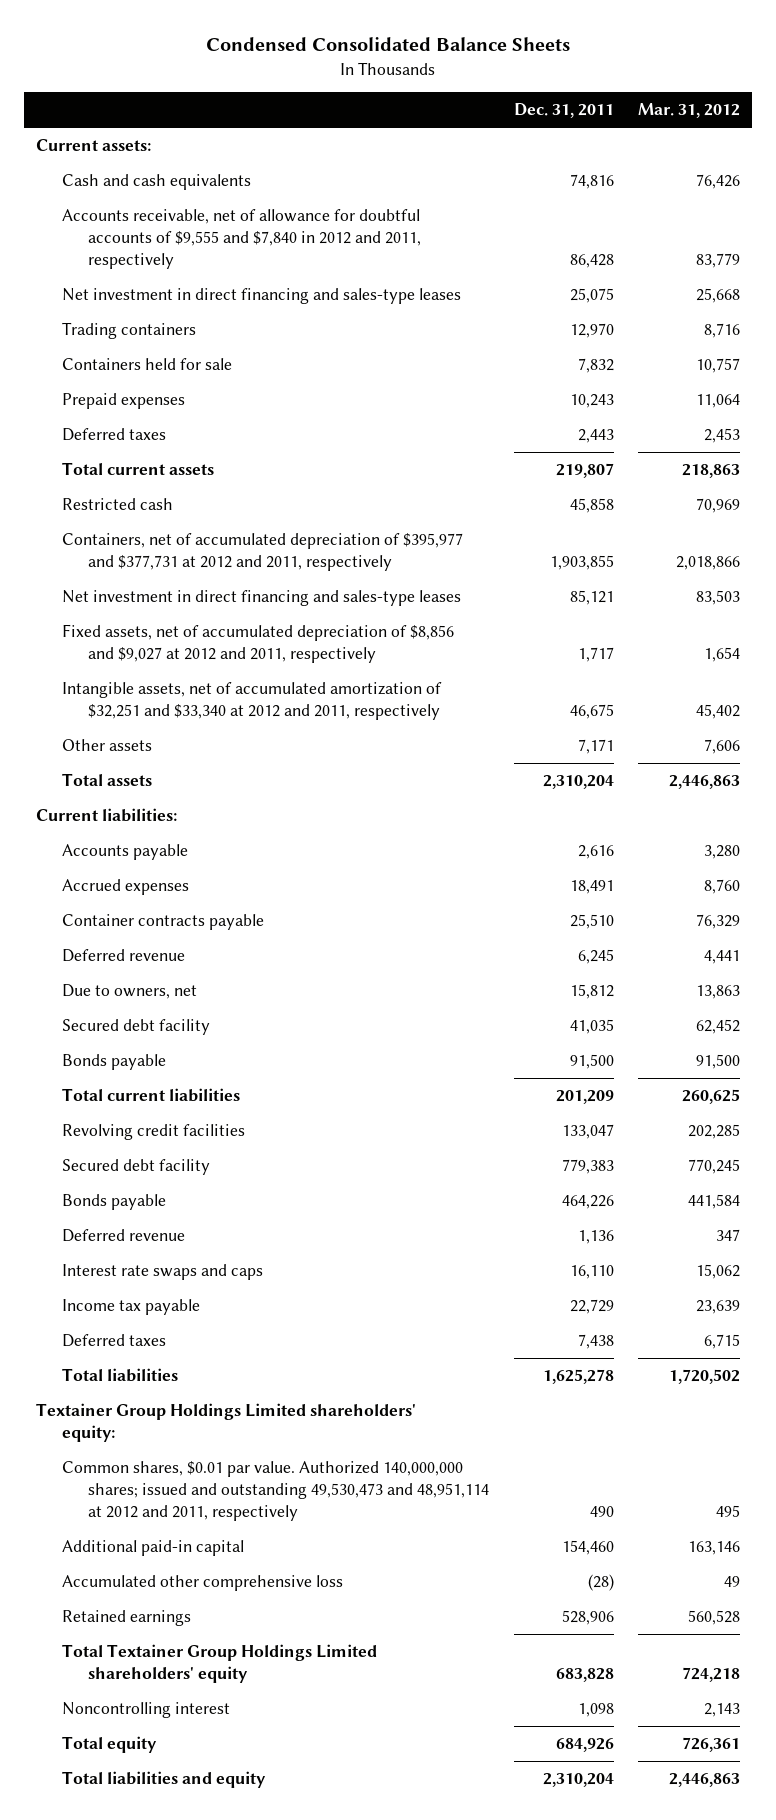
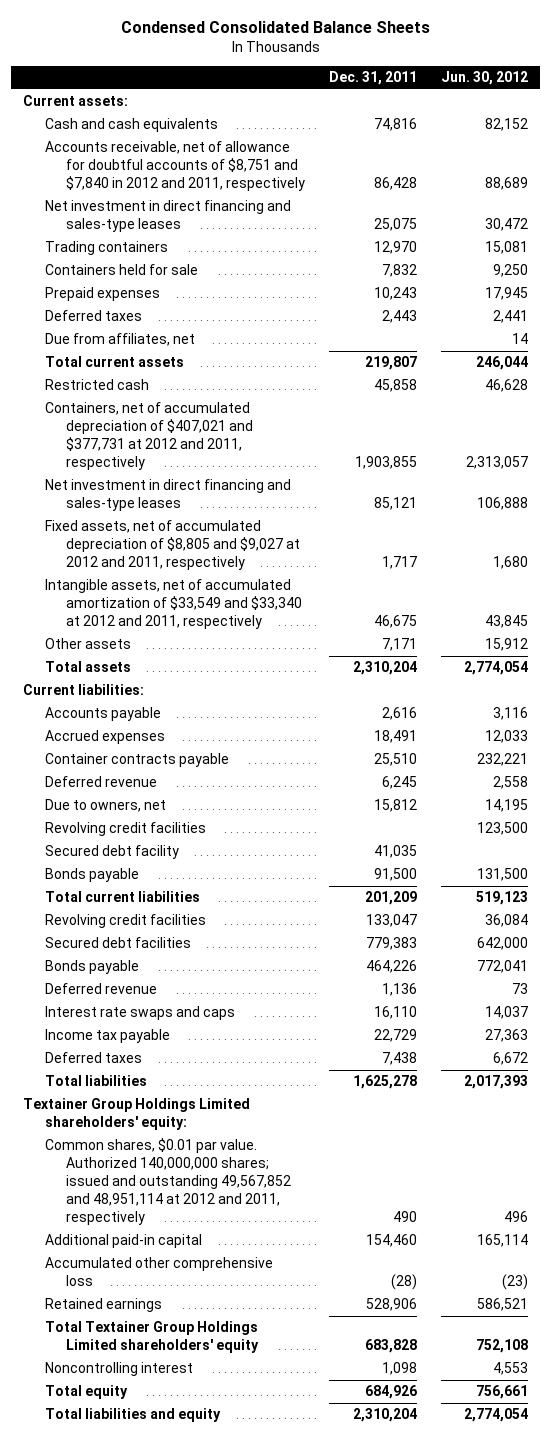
- | Dec. 31, 2011 | Mar. 31, 2012
+ | Dec. 31, 2011 | Jun. 30, 2012
- Accounts receivable, net of allowance for doubtful accounts of $9,555 and $7,840 in 2012 and 2011, respectively | 86,428 | 83,779
+ Accounts receivable, net of allowance for doubtful accounts of $8,751 and $7,840 in 2012 and 2011, respectively | 86,428 | 88,689
+ Due from affiliates, net | | 14
- Containers, net of accumulated depreciation of $395,977 and $377,731 at 2012 and 2011, respectively | 1,903,855 | 2,018,866
+ Containers, net of accumulated depreciation of $407,021 and $377,731 at 2012 and 2011, respectively | 1,903,855 | 2,313,057
- Fixed assets, net of accumulated depreciation of $8,856 and $9,027 at 2012 and 2011, respectively | 1,717 | 1,654
- Intangible assets, net of accumulated amortization of $32,251 and $33,340 at 2012 and 2011, respectively | 46,675 | 45,402
+ Fixed assets, net of accumulated depreciation of $8,805 and $9,027 at 2012 and 2011, respectively | 1,717 | 1,680
+ Intangible assets, net of accumulated amortization of $33,549 and $33,340 at 2012 and 2011, respectively | 46,675 | 43,845
+ Revolving credit facilities | | 123,500
- Secured debt facility | 779,383 | 770,245
+ Secured debt facilities | 779,383 | 642,000
- Common shares, $0.01 par value. Authorized 140,000,000 shares; issued and outstanding 49,530,473 and 48,951,114 at 2012 and 2011, respectively | 490 | 495
+ Common shares, $0.01 par value. Authorized 140,000,000 shares; issued and outstanding 49,567,852 and 48,951,114 at 2012 and 2011, respectively | 490 | 496

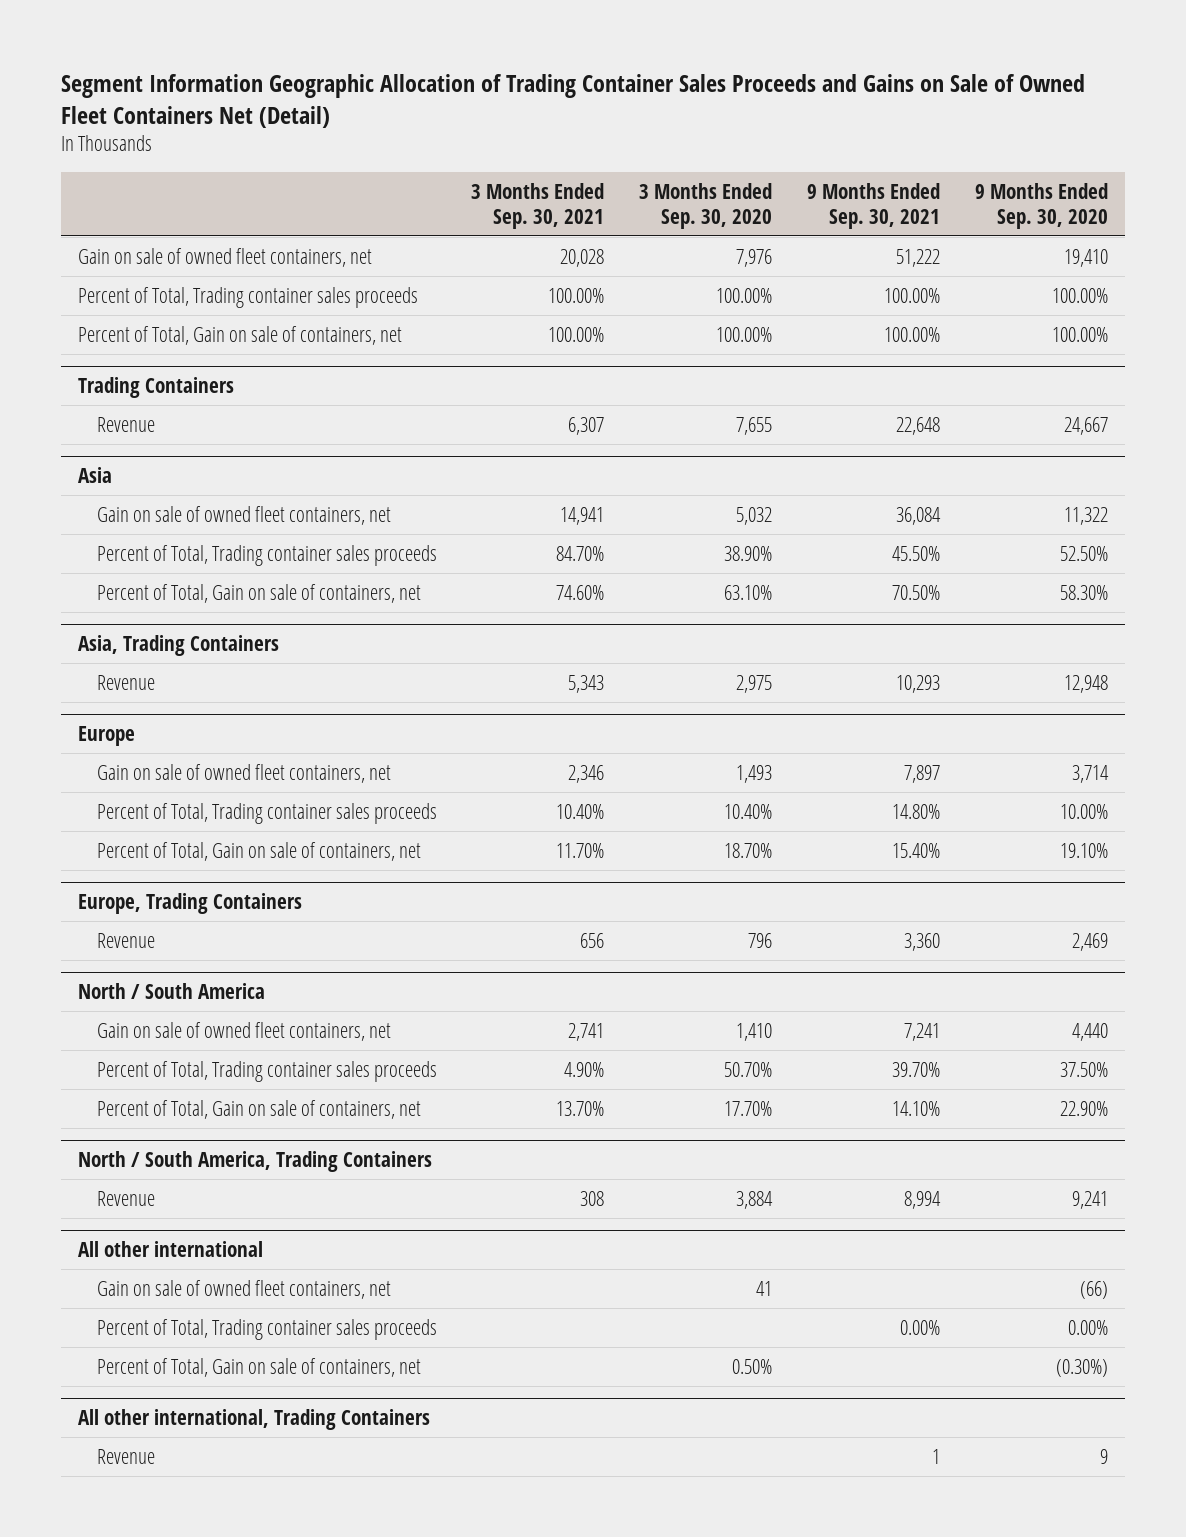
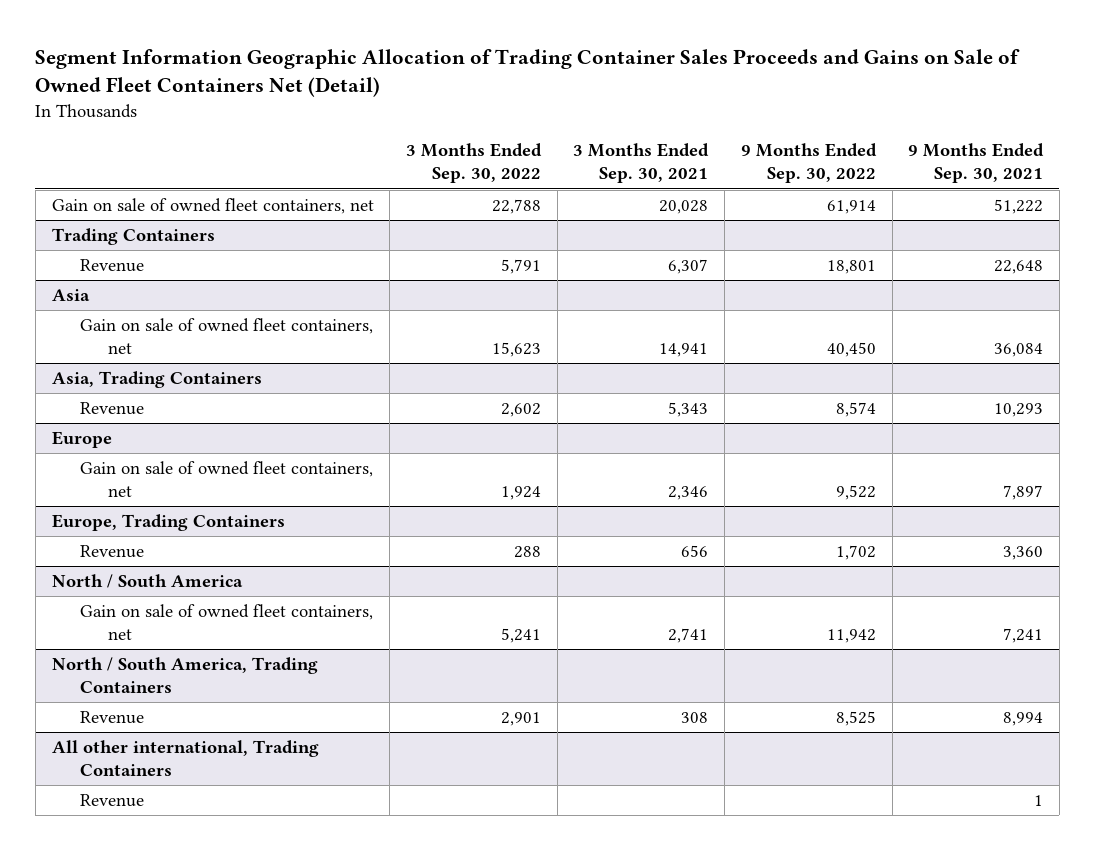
- | 3 Months Ended Sep. 30, 2021 | 3 Months Ended Sep. 30, 2020 | 9 Months Ended Sep. 30, 2021 | 9 Months Ended Sep. 30, 2020
+ | 3 Months Ended Sep. 30, 2022 | 3 Months Ended Sep. 30, 2021 | 9 Months Ended Sep. 30, 2022 | 9 Months Ended Sep. 30, 2021
- Percent of Total, Trading container sales proceeds | 100.00% | 100.00% | 100.00% | 100.00%
- Percent of Total, Gain on sale of containers, net | 100.00% | 100.00% | 100.00% | 100.00%
@ Asia
- Percent of Total, Trading container sales proceeds | 84.70% | 38.90% | 45.50% | 52.50%
- Percent of Total, Gain on sale of containers, net | 74.60% | 63.10% | 70.50% | 58.30%
@ Europe
- Percent of Total, Trading container sales proceeds | 10.40% | 10.40% | 14.80% | 10.00%
- Percent of Total, Gain on sale of containers, net | 11.70% | 18.70% | 15.40% | 19.10%
@ North / South America
- Percent of Total, Trading container sales proceeds | 4.90% | 50.70% | 39.70% | 37.50%
- Percent of Total, Gain on sale of containers, net | 13.70% | 17.70% | 14.10% | 22.90%
- All other international
- Gain on sale of owned fleet containers, net | | 41 | | (66)
- Percent of Total, Trading container sales proceeds | | | 0.00% | 0.00%
- Percent of Total, Gain on sale of containers, net | | 0.50% | | (0.30%)

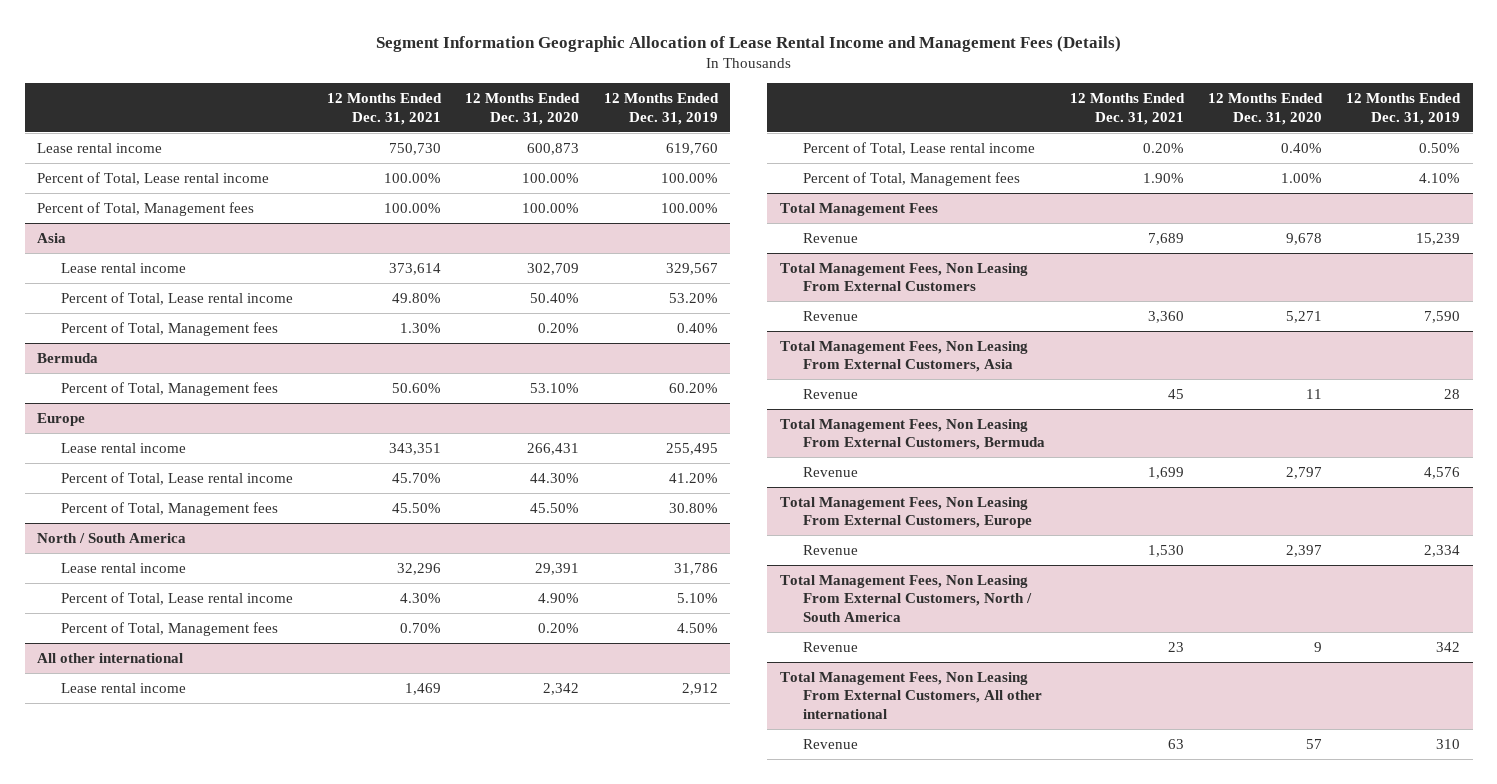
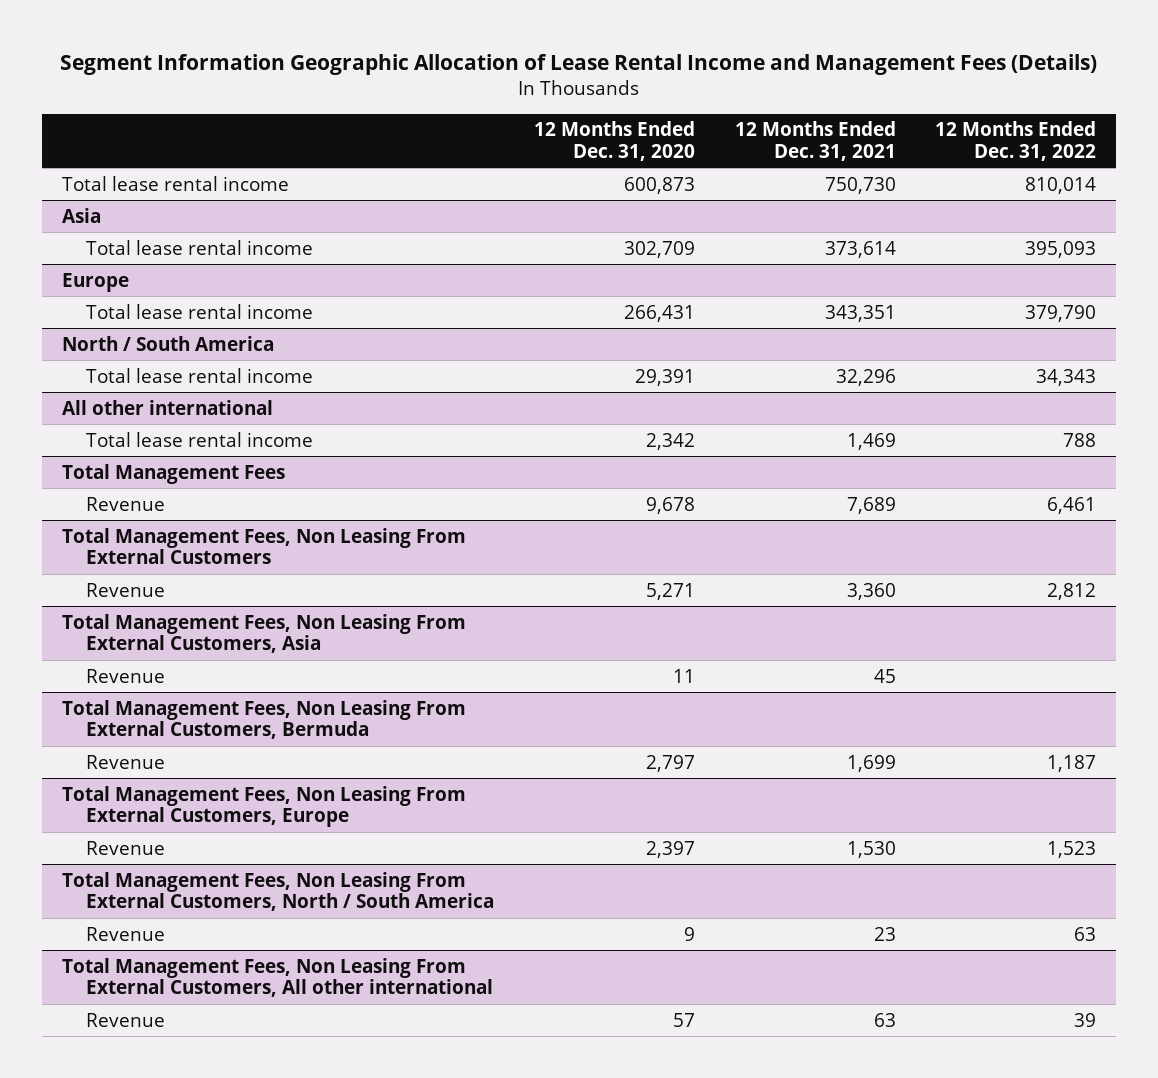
- | 12 Months Ended Dec. 31, 2021 | 12 Months Ended Dec. 31, 2020 | 12 Months Ended Dec. 31, 2019
+ | 12 Months Ended Dec. 31, 2020 | 12 Months Ended Dec. 31, 2021 | 12 Months Ended Dec. 31, 2022
- Lease rental income | 750,730 | 600,873 | 619,760
- Percent of Total, Lease rental income | 100.00% | 100.00% | 100.00%
- Percent of Total, Management fees | 100.00% | 100.00% | 100.00%
+ Total lease rental income | 600,873 | 750,730 | 810,014
@ Asia
- Lease rental income | 373,614 | 302,709 | 329,567
- Percent of Total, Lease rental income | 49.80% | 50.40% | 53.20%
- Percent of Total, Management fees | 1.30% | 0.20% | 0.40%
- Bermuda
- Percent of Total, Management fees | 50.60% | 53.10% | 60.20%
@ Asia
+ Total lease rental income | 302,709 | 373,614 | 395,093
@ Europe
- Lease rental income | 343,351 | 266,431 | 255,495
- Percent of Total, Lease rental income | 45.70% | 44.30% | 41.20%
- Percent of Total, Management fees | 45.50% | 45.50% | 30.80%
+ Total lease rental income | 266,431 | 343,351 | 379,790
@ North / South America
- Lease rental income | 32,296 | 29,391 | 31,786
- Percent of Total, Lease rental income | 4.30% | 4.90% | 5.10%
- Percent of Total, Management fees | 0.70% | 0.20% | 4.50%
+ Total lease rental income | 29,391 | 32,296 | 34,343
@ All other international
- Lease rental income | 1,469 | 2,342 | 2,912
- Percent of Total, Lease rental income | 0.20% | 0.40% | 0.50%
- Percent of Total, Management fees | 1.90% | 1.00% | 4.10%
+ Total lease rental income | 2,342 | 1,469 | 788

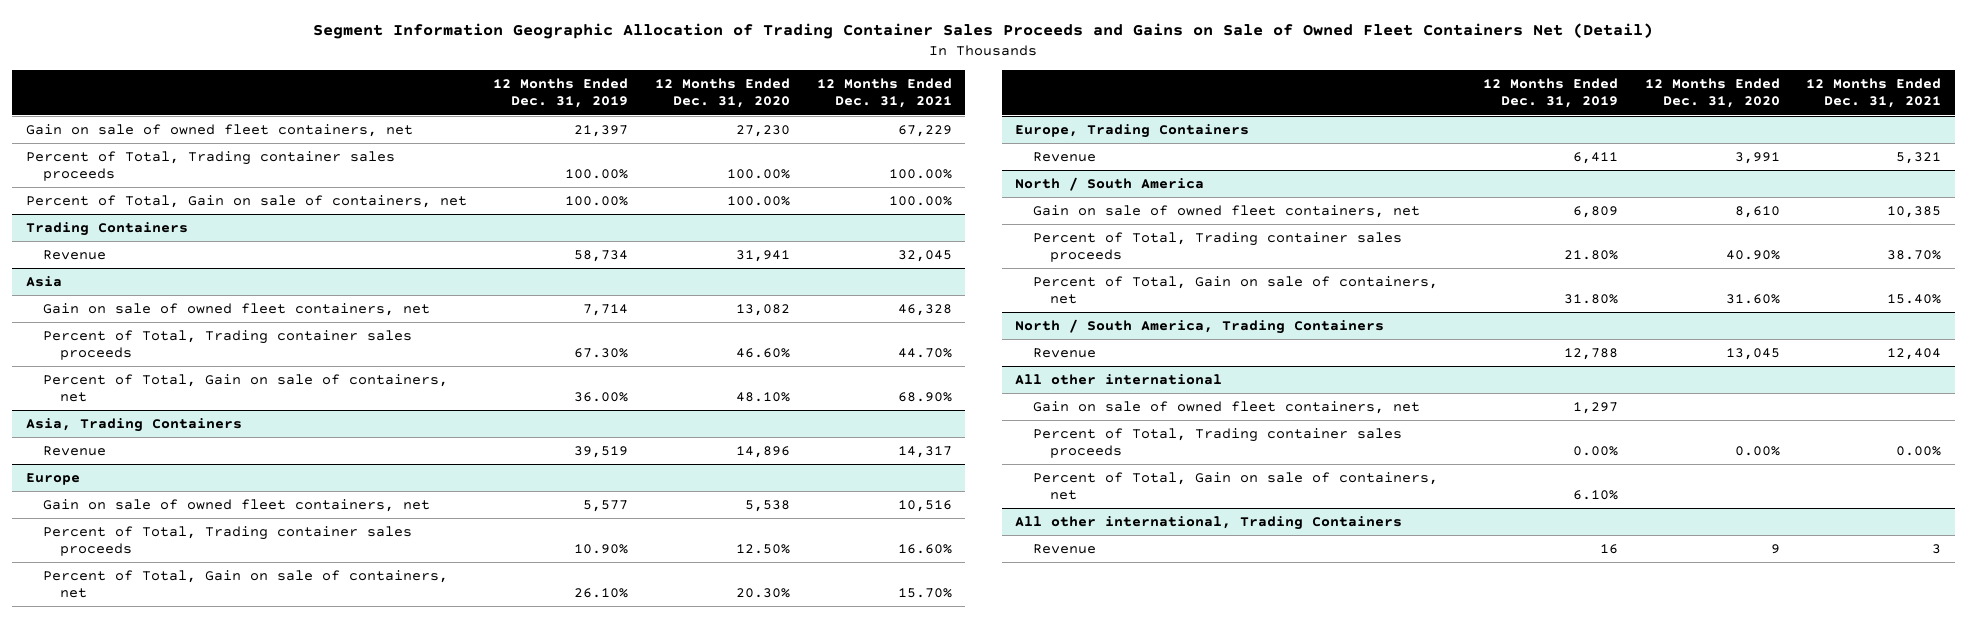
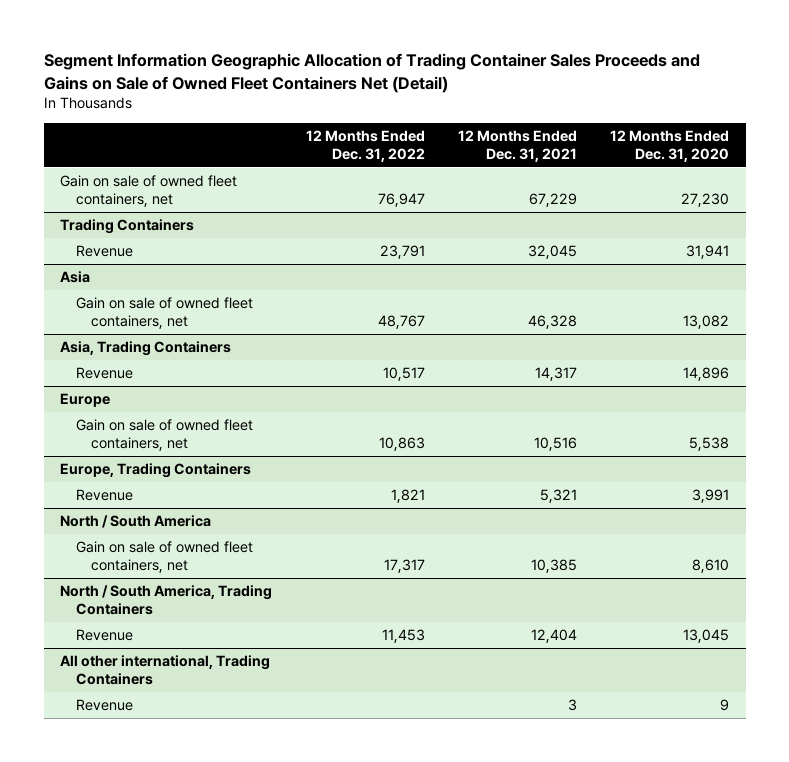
- | 12 Months Ended Dec. 31, 2019 | 12 Months Ended Dec. 31, 2020 | 12 Months Ended Dec. 31, 2021
+ | 12 Months Ended Dec. 31, 2022 | 12 Months Ended Dec. 31, 2021 | 12 Months Ended Dec. 31, 2020
- Percent of Total, Trading container sales proceeds | 100.00% | 100.00% | 100.00%
- Percent of Total, Gain on sale of containers, net | 100.00% | 100.00% | 100.00%
@ Asia
- Percent of Total, Trading container sales proceeds | 67.30% | 46.60% | 44.70%
- Percent of Total, Gain on sale of containers, net | 36.00% | 48.10% | 68.90%
@ Europe
- Percent of Total, Trading container sales proceeds | 10.90% | 12.50% | 16.60%
- Percent of Total, Gain on sale of containers, net | 26.10% | 20.30% | 15.70%
@ North / South America
- Percent of Total, Trading container sales proceeds | 21.80% | 40.90% | 38.70%
- Percent of Total, Gain on sale of containers, net | 31.80% | 31.60% | 15.40%
- All other international
- Gain on sale of owned fleet containers, net | 1,297 | |
- Percent of Total, Trading container sales proceeds | 0.00% | 0.00% | 0.00%
- Percent of Total, Gain on sale of containers, net | 6.10% | |

